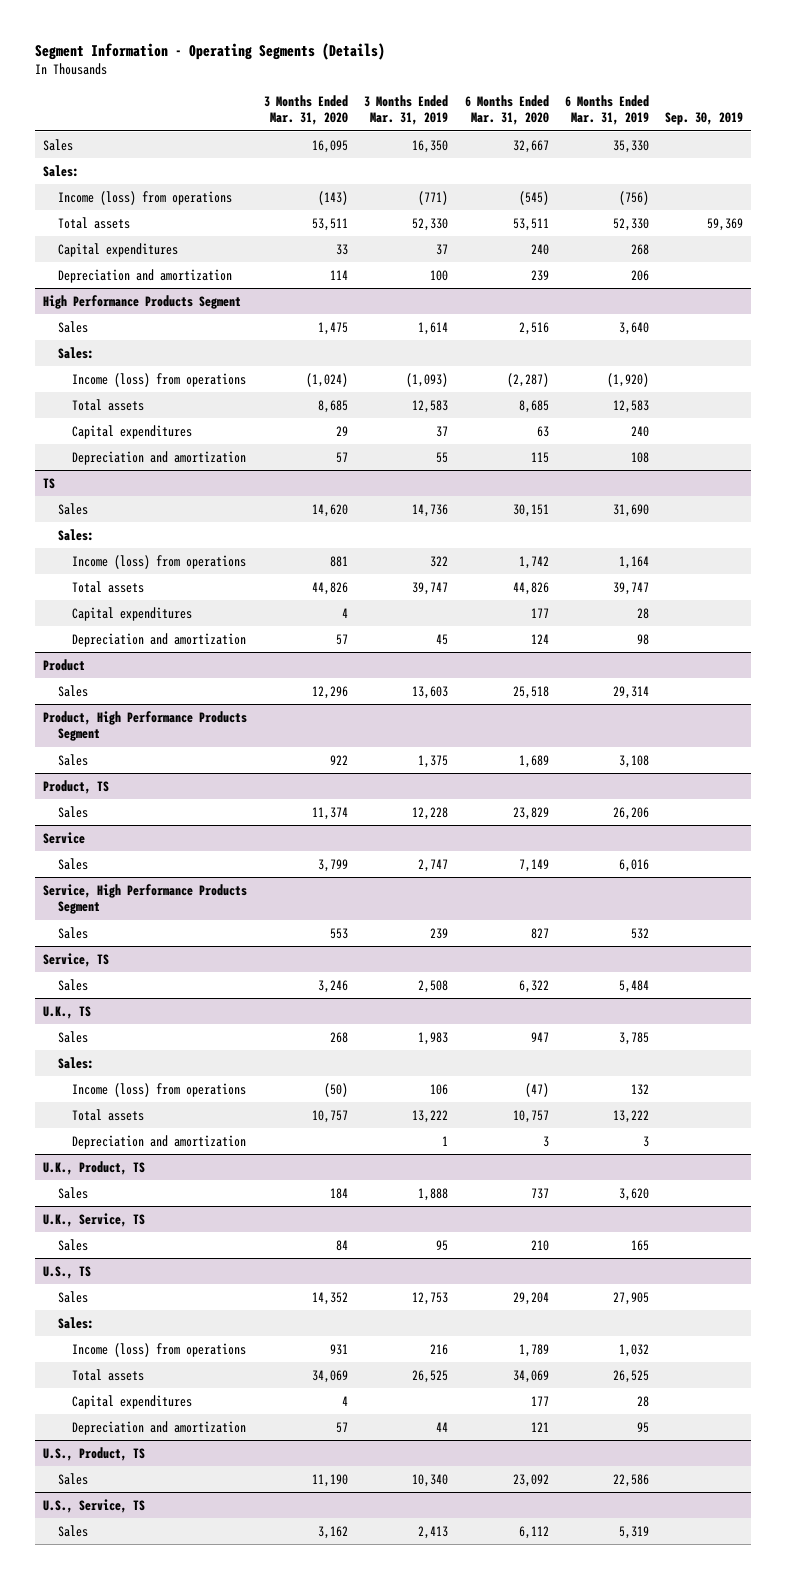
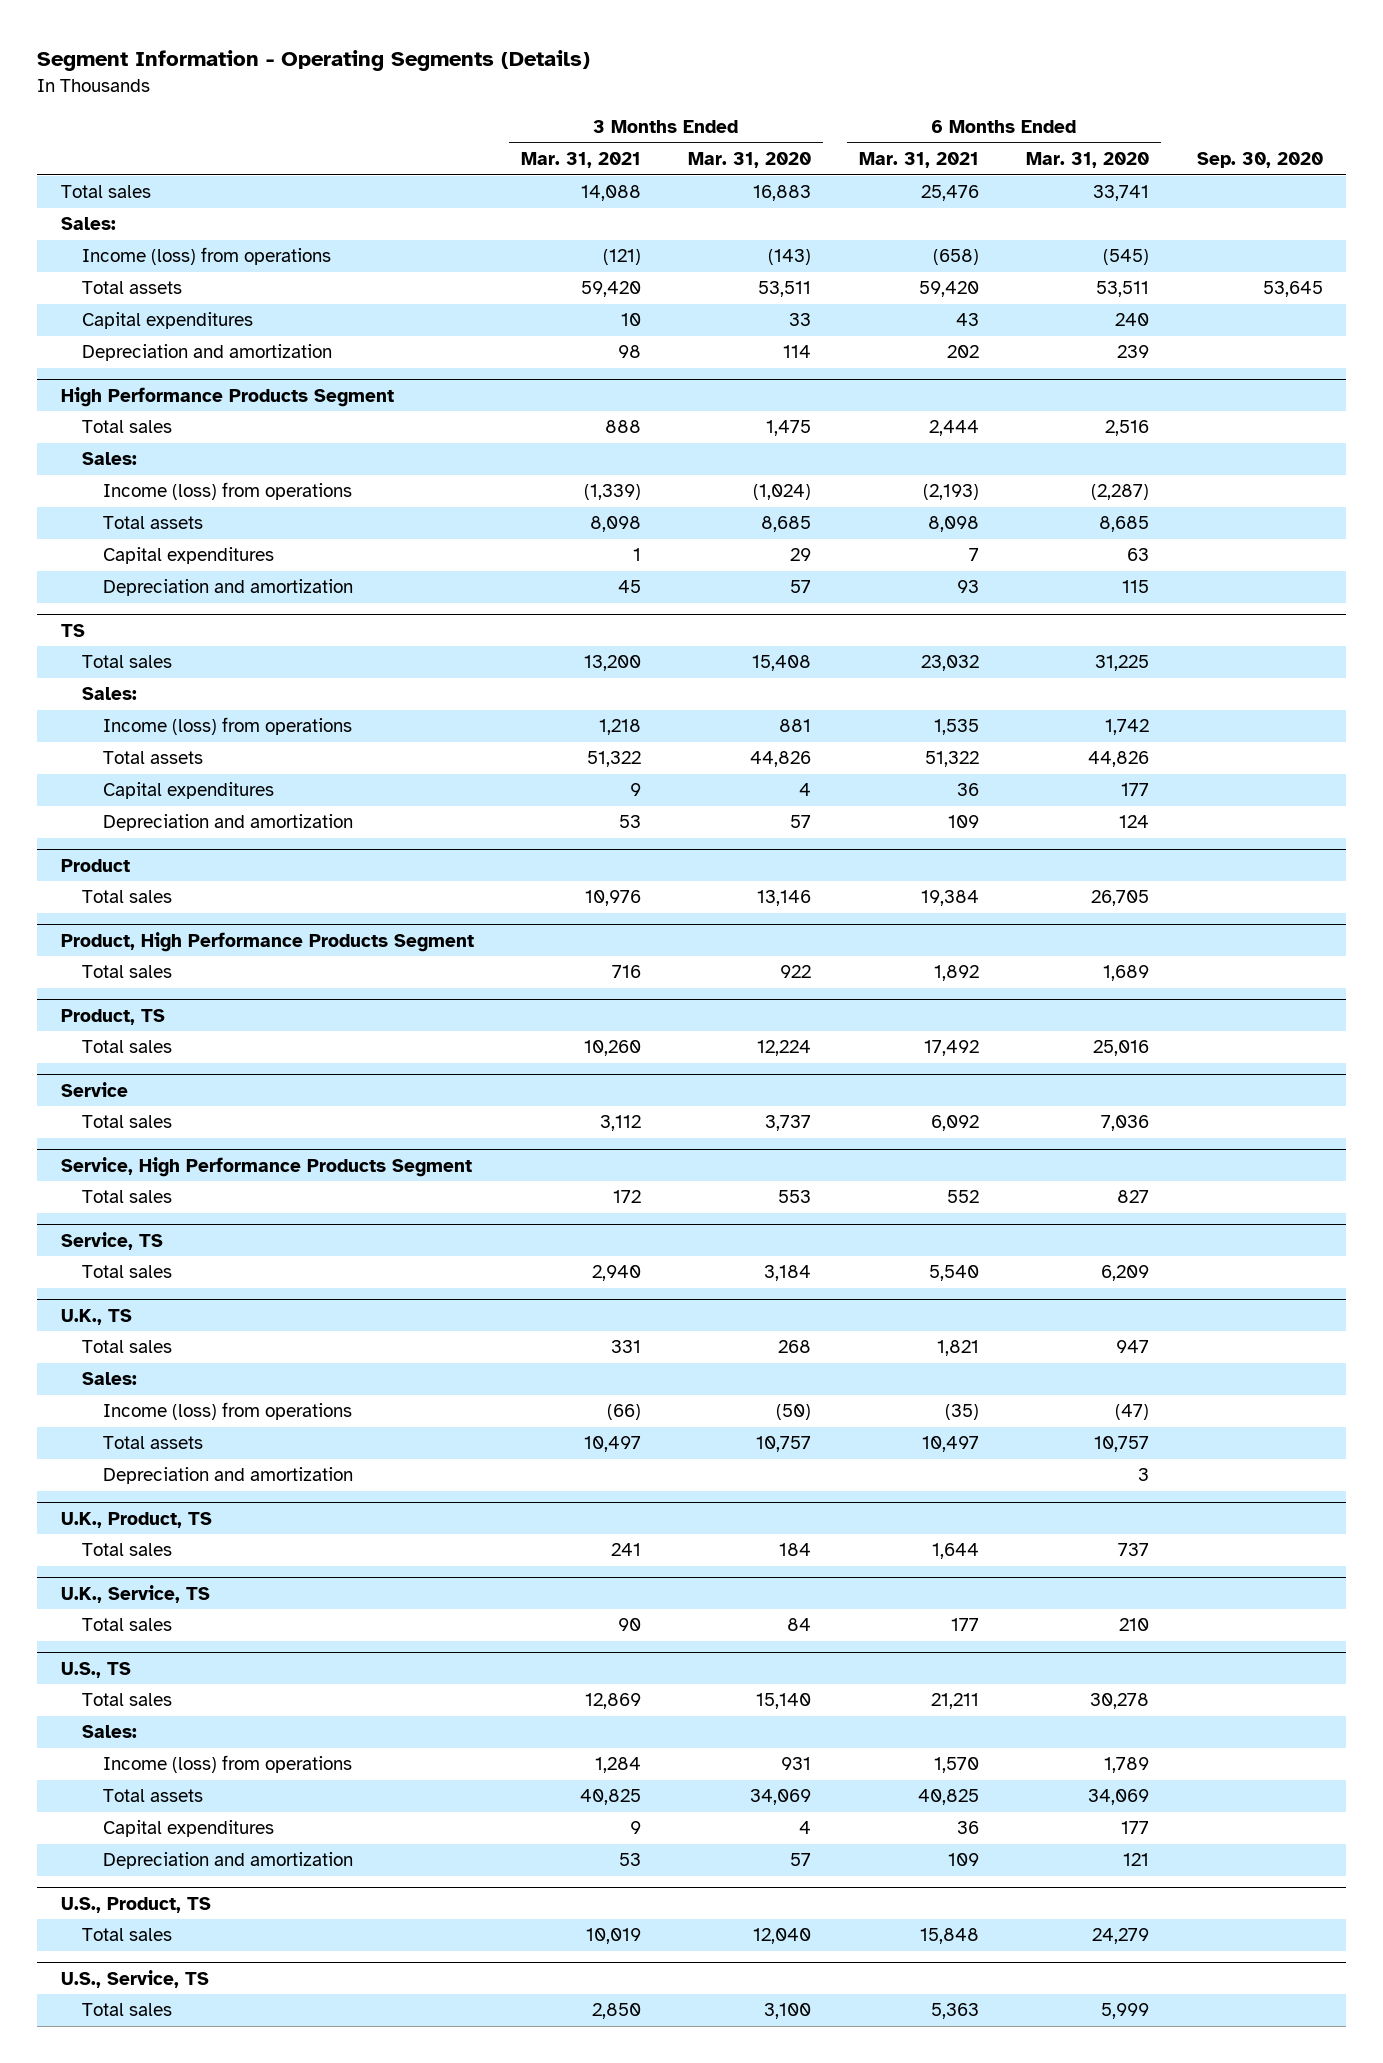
- | 3 Months Ended Mar. 31, 2020 | 3 Months Ended Mar. 31, 2019 | 6 Months Ended Mar. 31, 2020 | 6 Months Ended Mar. 31, 2019 | Sep. 30, 2019
+ | 3 Months Ended Mar. 31, 2021 | 3 Months Ended Mar. 31, 2020 | 6 Months Ended Mar. 31, 2021 | 6 Months Ended Mar. 31, 2020 | Sep. 30, 2020
- Sales | 16,095 | 16,350 | 32,667 | 35,330 |
+ Total sales | 14,088 | 16,883 | 25,476 | 33,741 |
@ High Performance Products Segment
- Sales | 1,475 | 1,614 | 2,516 | 3,640 |
+ Total sales | 888 | 1,475 | 2,444 | 2,516 |
@ TS
- Sales | 14,620 | 14,736 | 30,151 | 31,690 |
+ Total sales | 13,200 | 15,408 | 23,032 | 31,225 |
@ Product
- Sales | 12,296 | 13,603 | 25,518 | 29,314 |
+ Total sales | 10,976 | 13,146 | 19,384 | 26,705 |
@ Product, High Performance Products Segment
- Sales | 922 | 1,375 | 1,689 | 3,108 |
+ Total sales | 716 | 922 | 1,892 | 1,689 |
@ Product, TS
- Sales | 11,374 | 12,228 | 23,829 | 26,206 |
+ Total sales | 10,260 | 12,224 | 17,492 | 25,016 |
@ Service
- Sales | 3,799 | 2,747 | 7,149 | 6,016 |
+ Total sales | 3,112 | 3,737 | 6,092 | 7,036 |
@ Service, High Performance Products Segment
- Sales | 553 | 239 | 827 | 532 |
+ Total sales | 172 | 553 | 552 | 827 |
@ Service, TS
- Sales | 3,246 | 2,508 | 6,322 | 5,484 |
+ Total sales | 2,940 | 3,184 | 5,540 | 6,209 |
@ U.K., TS
- Sales | 268 | 1,983 | 947 | 3,785 |
+ Total sales | 331 | 268 | 1,821 | 947 |
@ U.K., Product, TS
- Sales | 184 | 1,888 | 737 | 3,620 |
+ Total sales | 241 | 184 | 1,644 | 737 |
@ U.K., Service, TS
- Sales | 84 | 95 | 210 | 165 |
+ Total sales | 90 | 84 | 177 | 210 |
@ U.S., TS
- Sales | 14,352 | 12,753 | 29,204 | 27,905 |
+ Total sales | 12,869 | 15,140 | 21,211 | 30,278 |
@ U.S., Product, TS
- Sales | 11,190 | 10,340 | 23,092 | 22,586 |
+ Total sales | 10,019 | 12,040 | 15,848 | 24,279 |
@ U.S., Service, TS
- Sales | 3,162 | 2,413 | 6,112 | 5,319 |
+ Total sales | 2,850 | 3,100 | 5,363 | 5,999 |

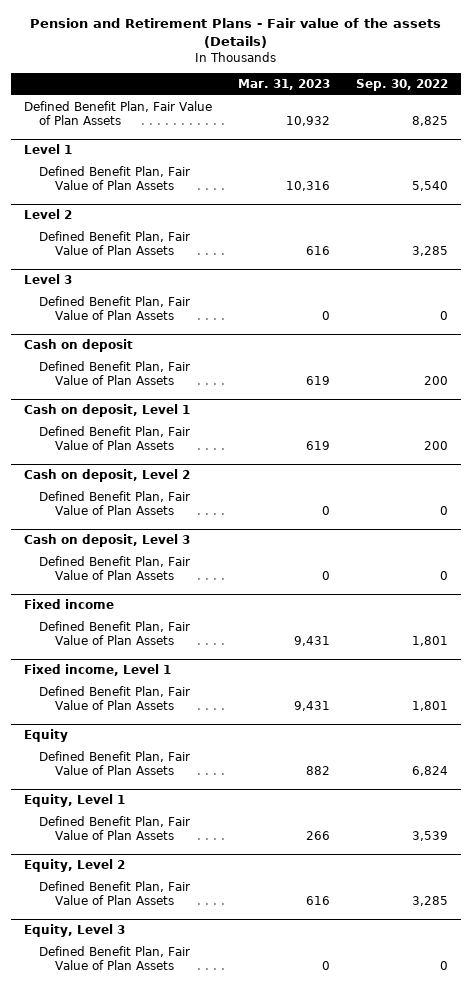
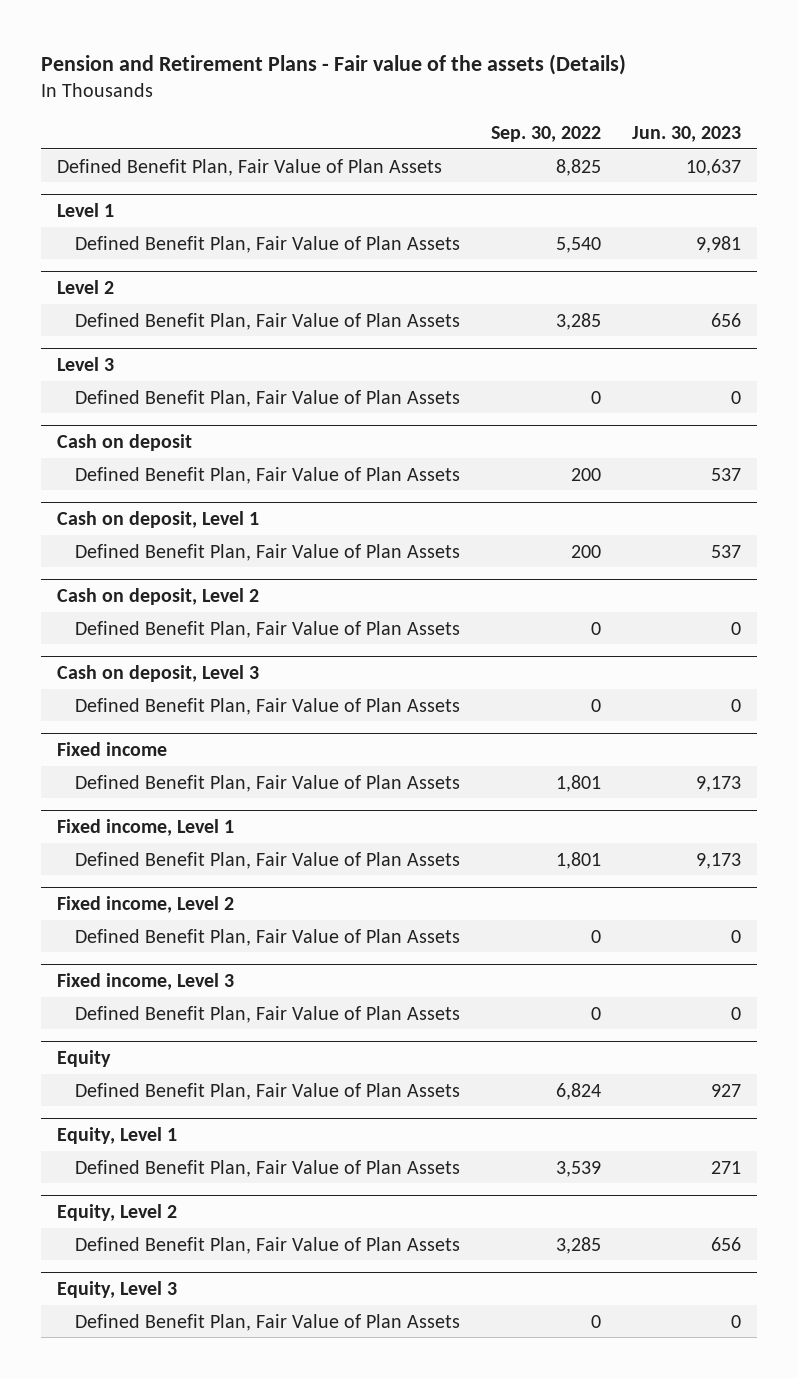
- | Mar. 31, 2023 | Sep. 30, 2022
+ | Sep. 30, 2022 | Jun. 30, 2023
+ Fixed income, Level 2
+ Defined Benefit Plan, Fair Value of Plan Assets | 0 | 0
+ Fixed income, Level 3
+ Defined Benefit Plan, Fair Value of Plan Assets | 0 | 0

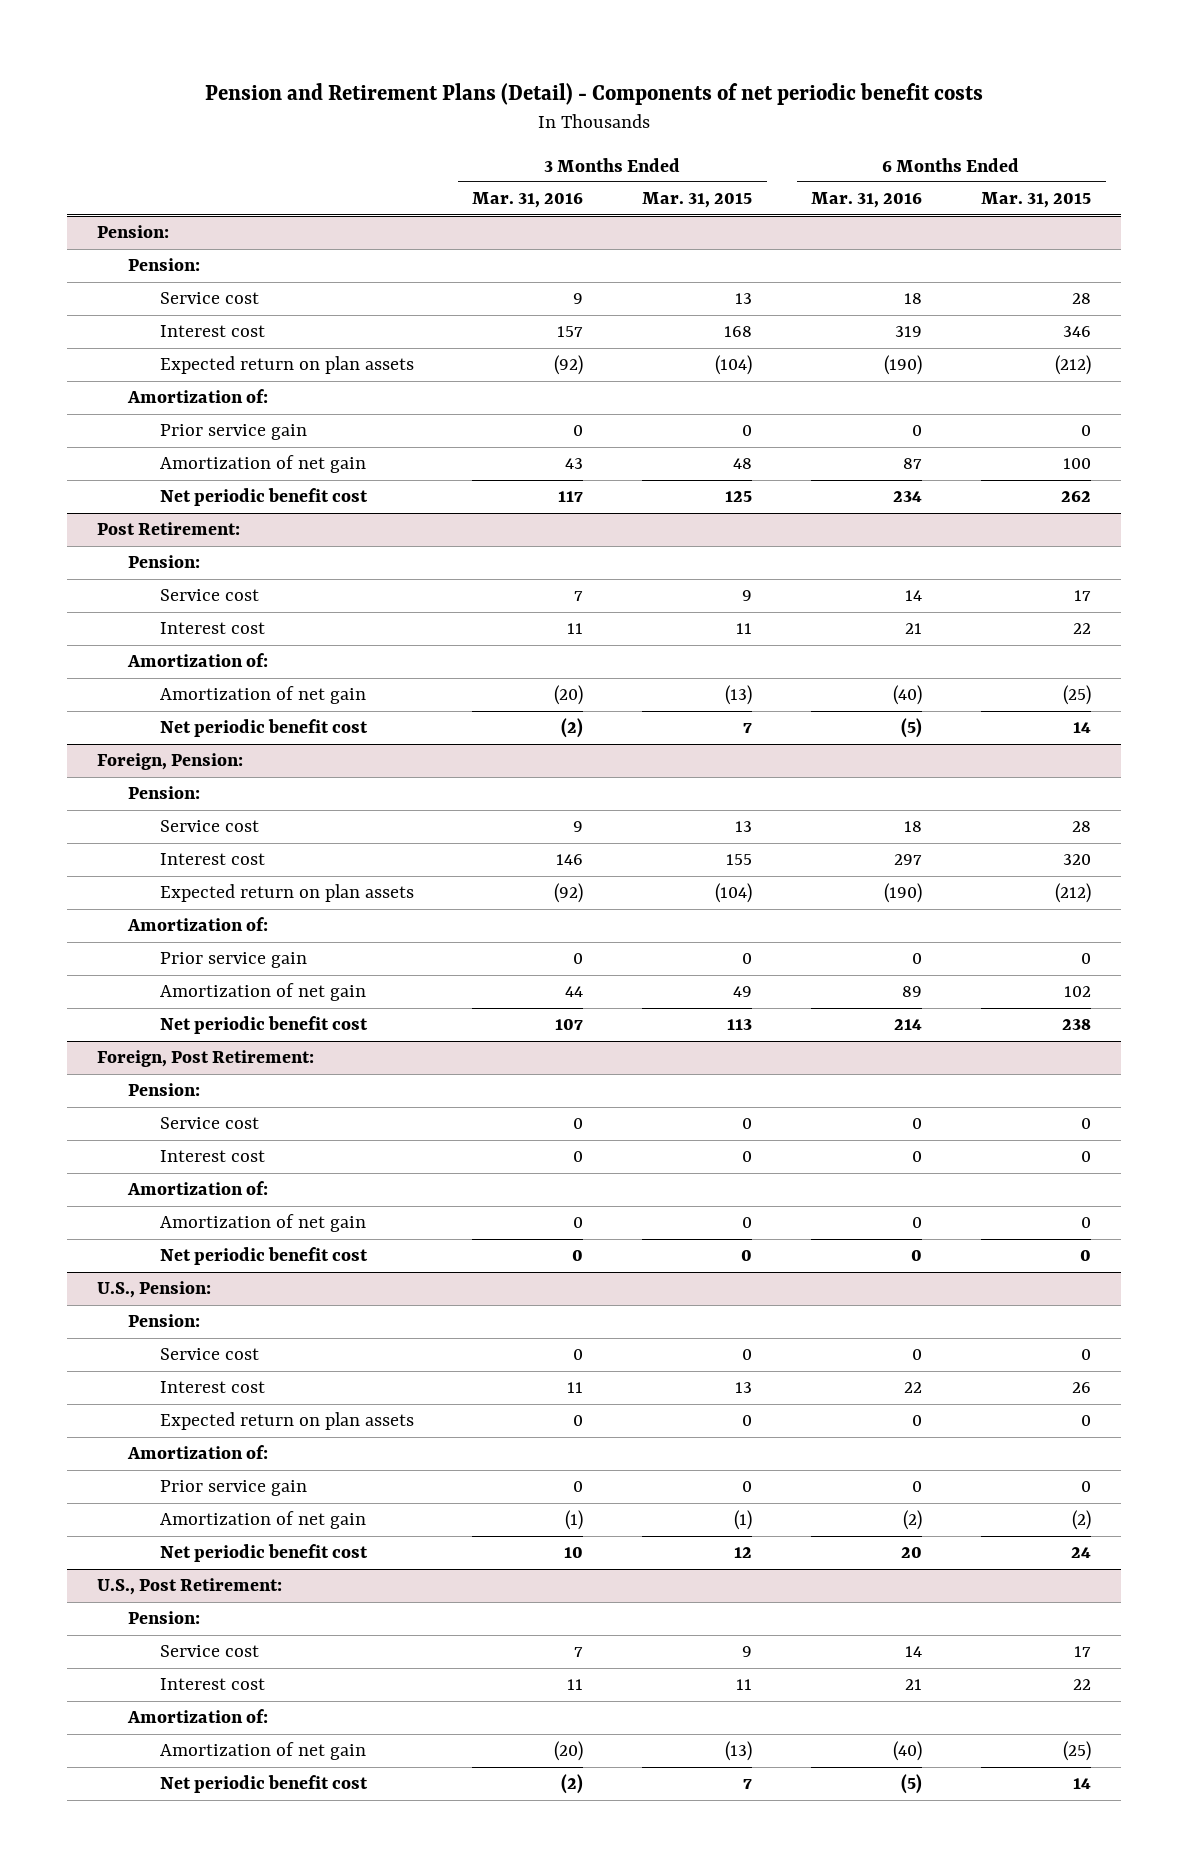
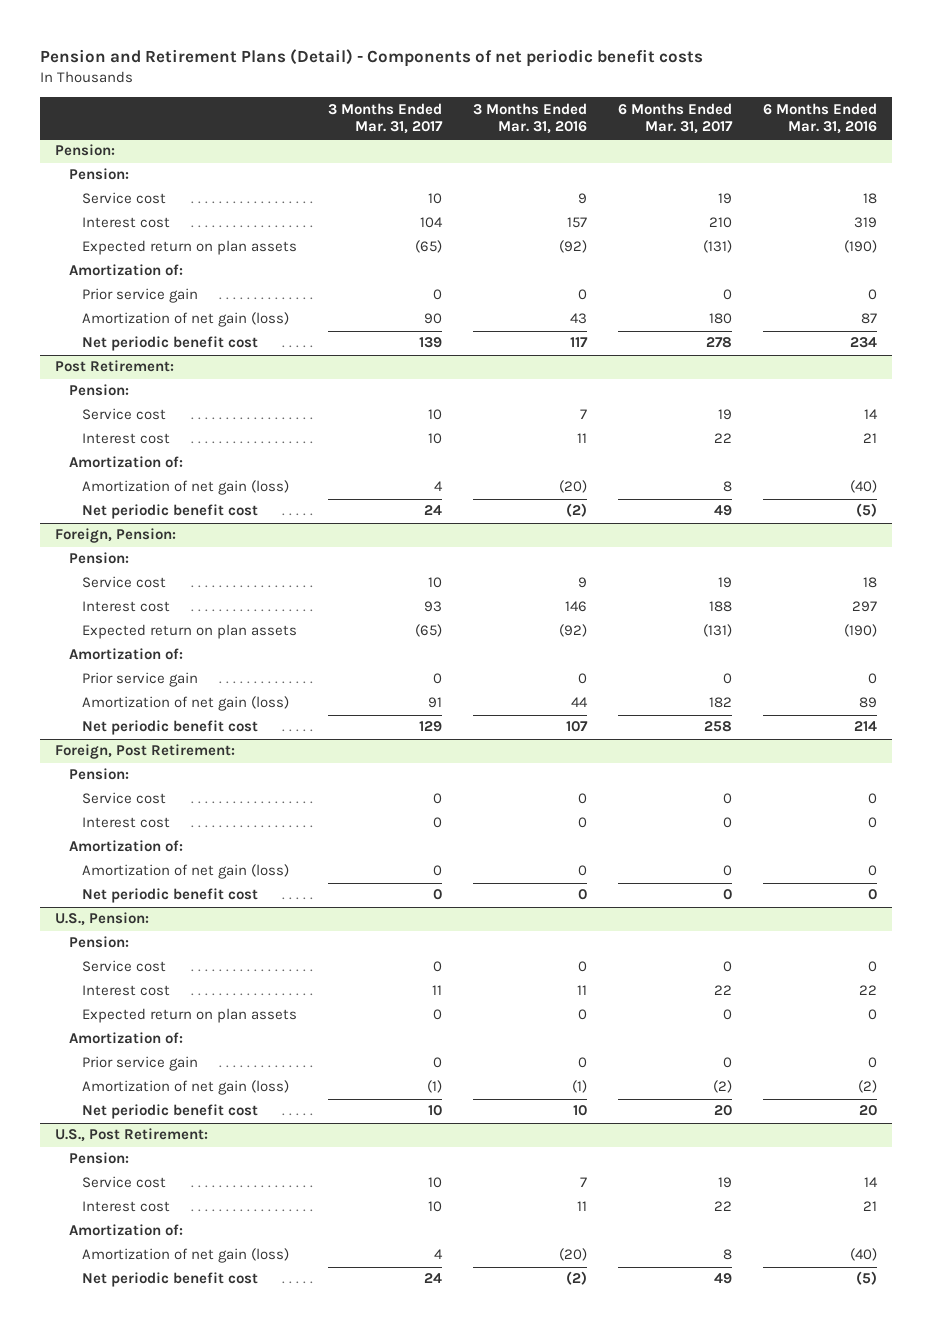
- | 3 Months Ended Mar. 31, 2016 | 3 Months Ended Mar. 31, 2015 | 6 Months Ended Mar. 31, 2016 | 6 Months Ended Mar. 31, 2015
+ | 3 Months Ended Mar. 31, 2017 | 3 Months Ended Mar. 31, 2016 | 6 Months Ended Mar. 31, 2017 | 6 Months Ended Mar. 31, 2016
@ Pension:
- Amortization of net gain | 43 | 48 | 87 | 100
+ Amortization of net gain (loss) | 90 | 43 | 180 | 87
@ Post Retirement:
- Amortization of net gain | (20) | (13) | (40) | (25)
+ Amortization of net gain (loss) | 4 | (20) | 8 | (40)
@ Foreign, Pension:
- Amortization of net gain | 44 | 49 | 89 | 102
+ Amortization of net gain (loss) | 91 | 44 | 182 | 89
@ Foreign, Post Retirement:
- Amortization of net gain | 0 | 0 | 0 | 0
+ Amortization of net gain (loss) | 0 | 0 | 0 | 0
@ U.S., Pension:
- Amortization of net gain | (1) | (1) | (2) | (2)
+ Amortization of net gain (loss) | (1) | (1) | (2) | (2)
@ U.S., Post Retirement:
- Amortization of net gain | (20) | (13) | (40) | (25)
+ Amortization of net gain (loss) | 4 | (20) | 8 | (40)

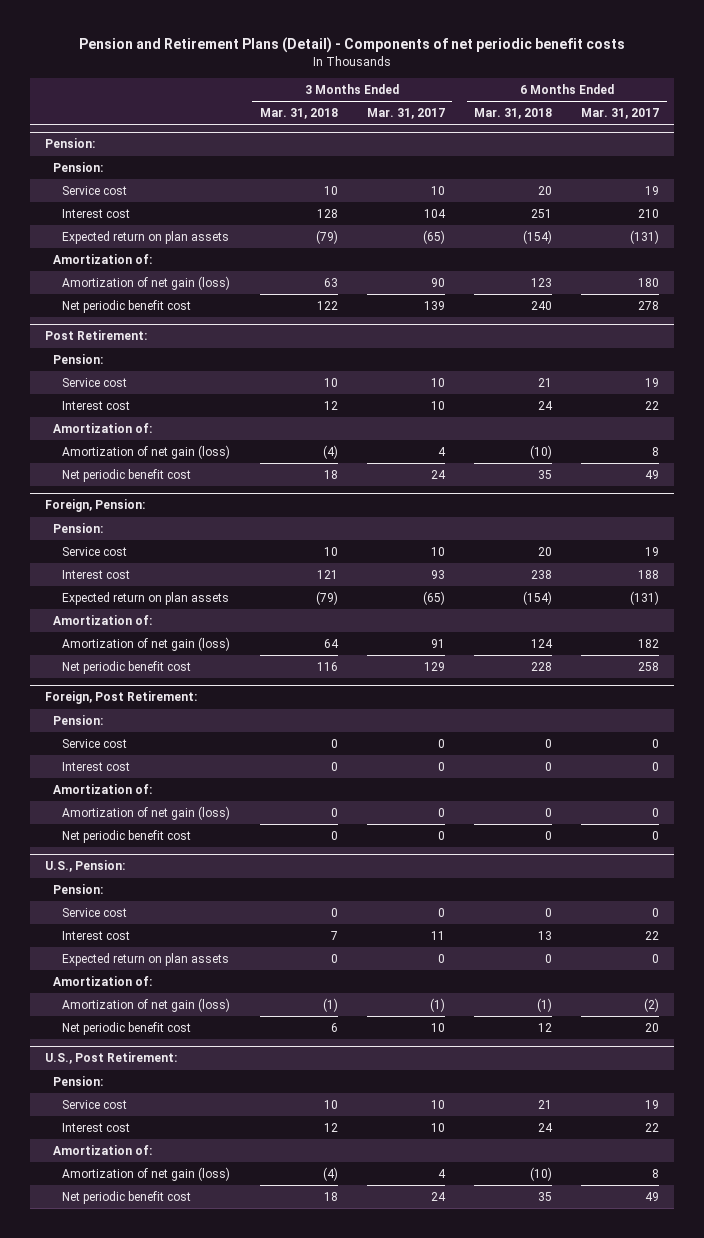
- | 3 Months Ended Mar. 31, 2017 | 3 Months Ended Mar. 31, 2016 | 6 Months Ended Mar. 31, 2017 | 6 Months Ended Mar. 31, 2016
+ | 3 Months Ended Mar. 31, 2018 | 3 Months Ended Mar. 31, 2017 | 6 Months Ended Mar. 31, 2018 | 6 Months Ended Mar. 31, 2017
@ Pension:
- Prior service gain | 0 | 0 | 0 | 0
@ Foreign, Pension:
- Prior service gain | 0 | 0 | 0 | 0
@ U.S., Pension:
- Prior service gain | 0 | 0 | 0 | 0

